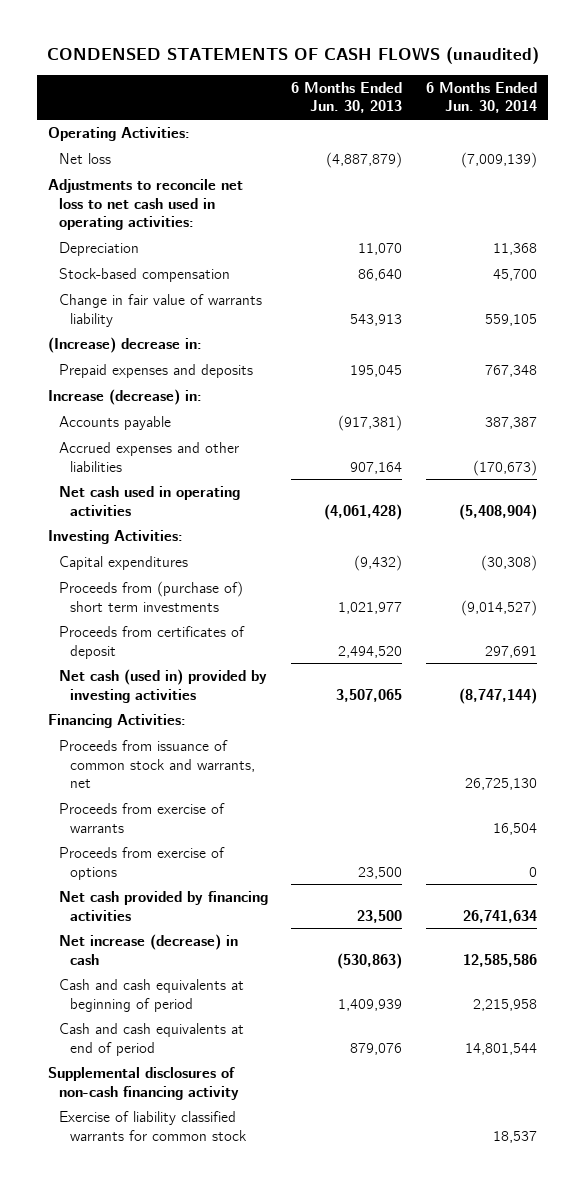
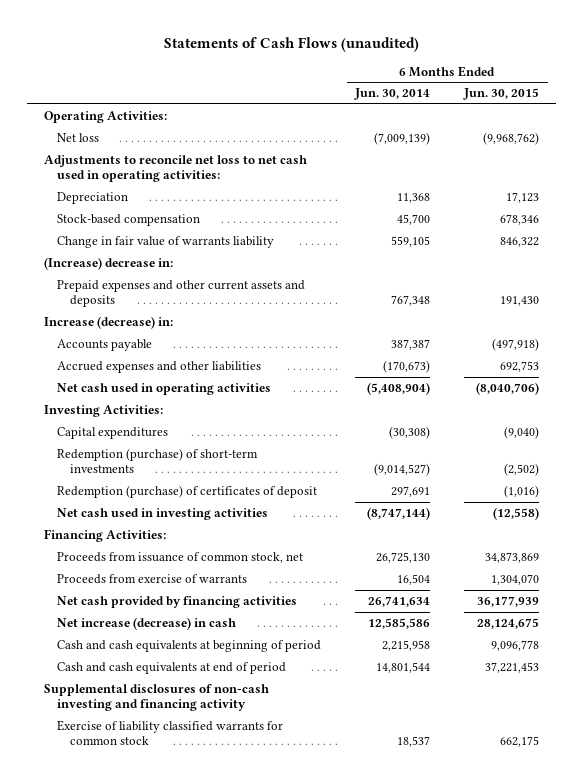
- CONDENSED STATEMENTS OF CASH FLOWS (unaudited)
+ Statements of Cash Flows (unaudited)
- | 6 Months Ended Jun. 30, 2013 | 6 Months Ended Jun. 30, 2014
+ | 6 Months Ended Jun. 30, 2014 | 6 Months Ended Jun. 30, 2015
- Prepaid expenses and deposits | 195,045 | 767,348
+ Prepaid expenses and other current assets and deposits | 767,348 | 191,430
- Proceeds from (purchase of) short term investments | 1,021,977 | (9,014,527)
- Proceeds from certificates of deposit | 2,494,520 | 297,691
- Net cash (used in) provided by investing activities | 3,507,065 | (8,747,144)
+ Redemption (purchase) of short-term investments | (9,014,527) | (2,502)
+ Redemption (purchase) of certificates of deposit | 297,691 | (1,016)
+ Net cash used in investing activities | (8,747,144) | (12,558)
- Proceeds from issuance of common stock and warrants, net | | 26,725,130
+ Proceeds from issuance of common stock, net | 26,725,130 | 34,873,869
- Proceeds from exercise of options | 23,500 | 0
- Supplemental disclosures of non-cash financing activity
+ Supplemental disclosures of non-cash investing and financing activity

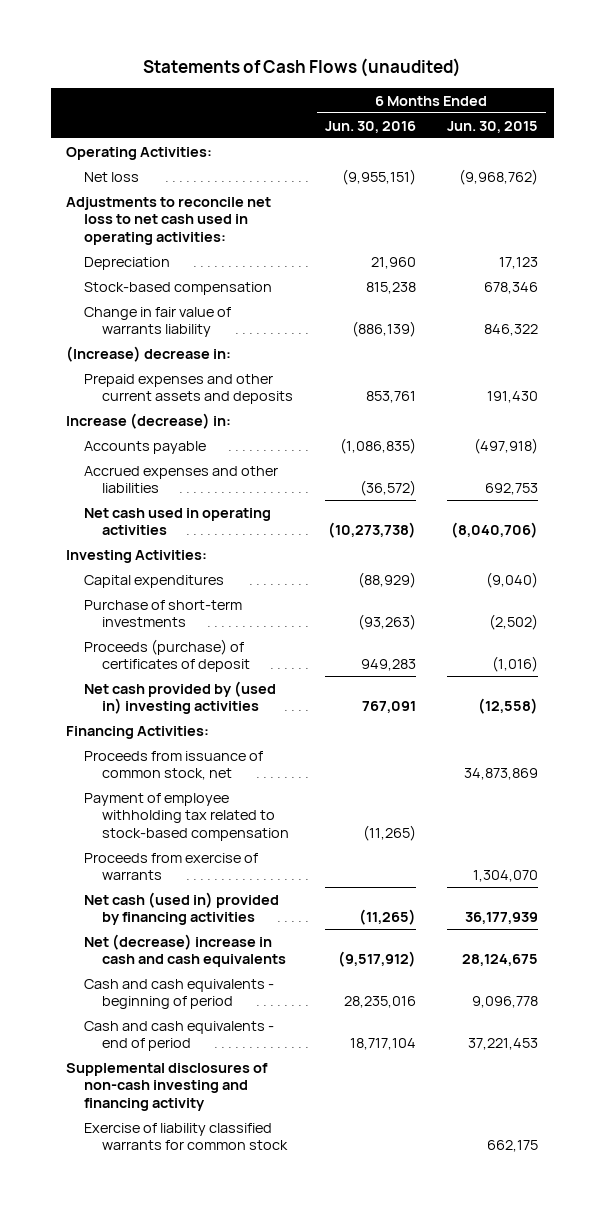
- | 6 Months Ended Jun. 30, 2014 | 6 Months Ended Jun. 30, 2015
+ | 6 Months Ended Jun. 30, 2016 | 6 Months Ended Jun. 30, 2015
- Redemption (purchase) of short-term investments | (9,014,527) | (2,502)
- Redemption (purchase) of certificates of deposit | 297,691 | (1,016)
- Net cash used in investing activities | (8,747,144) | (12,558)
+ Purchase of short-term investments | (93,263) | (2,502)
+ Proceeds (purchase) of certificates of deposit | 949,283 | (1,016)
+ Net cash provided by (used in) investing activities | 767,091 | (12,558)
+ Payment of employee withholding tax related to stock-based compensation | (11,265) |
- Net cash provided by financing activities | 26,741,634 | 36,177,939
- Net increase (decrease) in cash | 12,585,586 | 28,124,675
- Cash and cash equivalents at beginning of period | 2,215,958 | 9,096,778
- Cash and cash equivalents at end of period | 14,801,544 | 37,221,453
+ Net cash (used in) provided by financing activities | (11,265) | 36,177,939
+ Net (decrease) increase in cash and cash equivalents | (9,517,912) | 28,124,675
+ Cash and cash equivalents - beginning of period | 28,235,016 | 9,096,778
+ Cash and cash equivalents - end of period | 18,717,104 | 37,221,453

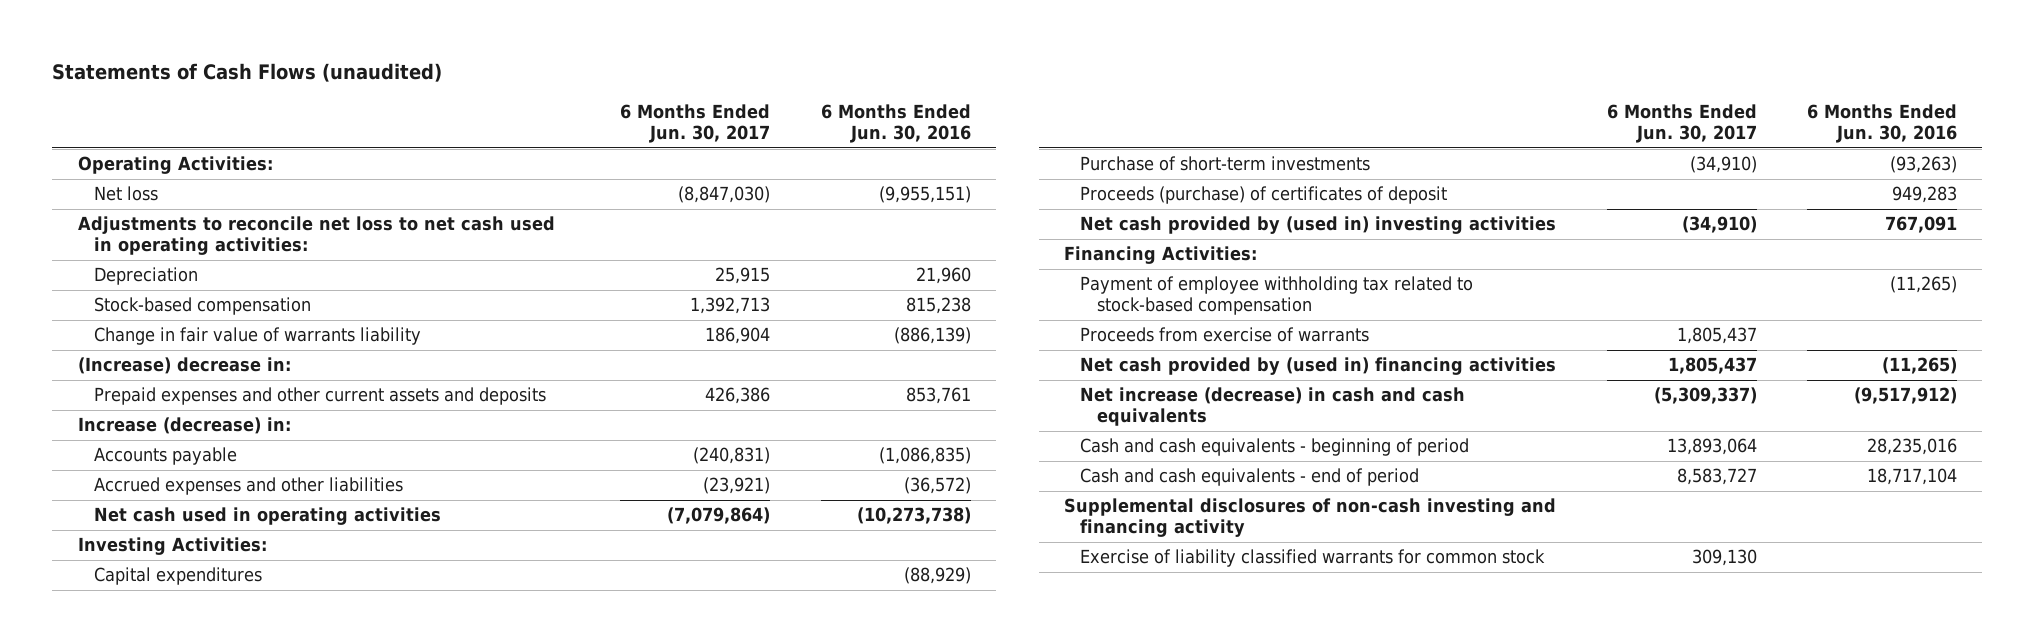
- | 6 Months Ended Jun. 30, 2016 | 6 Months Ended Jun. 30, 2015
+ | 6 Months Ended Jun. 30, 2017 | 6 Months Ended Jun. 30, 2016
- Proceeds from issuance of common stock, net | | 34,873,869
- Net cash (used in) provided by financing activities | (11,265) | 36,177,939
- Net (decrease) increase in cash and cash equivalents | (9,517,912) | 28,124,675
+ Net cash provided by (used in) financing activities | 1,805,437 | (11,265)
+ Net increase (decrease) in cash and cash equivalents | (5,309,337) | (9,517,912)

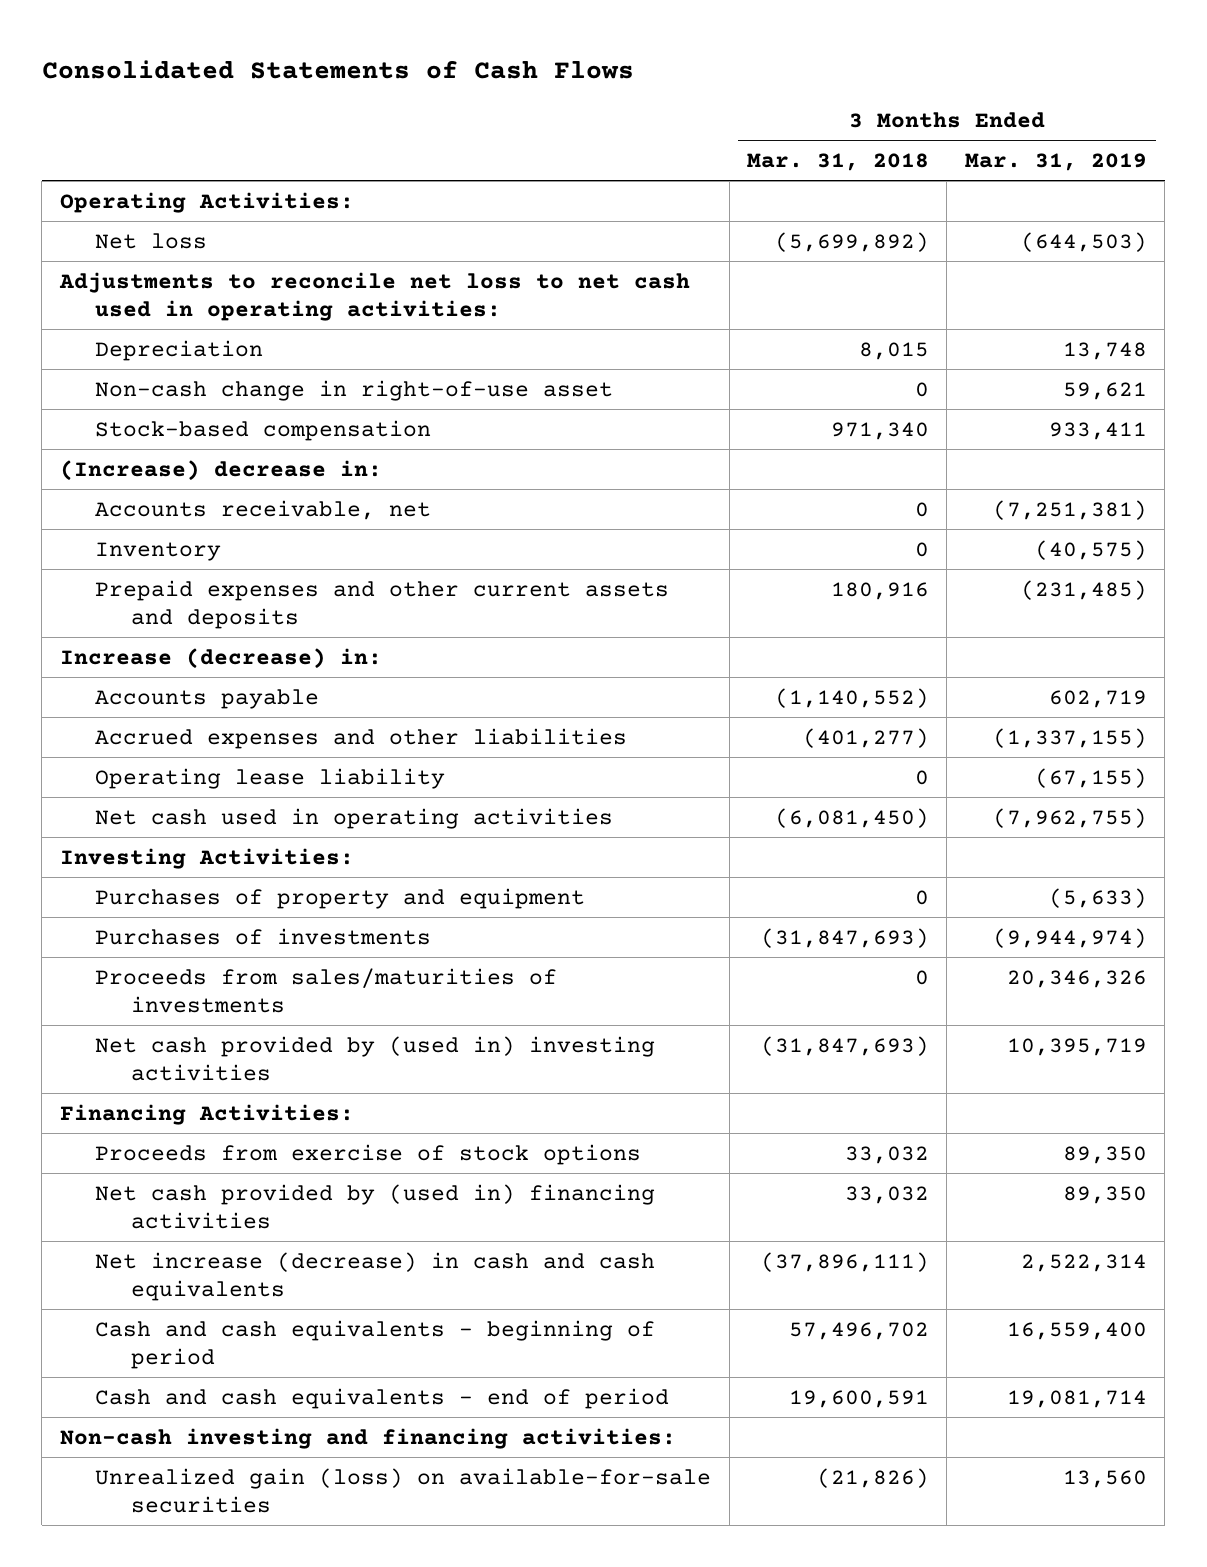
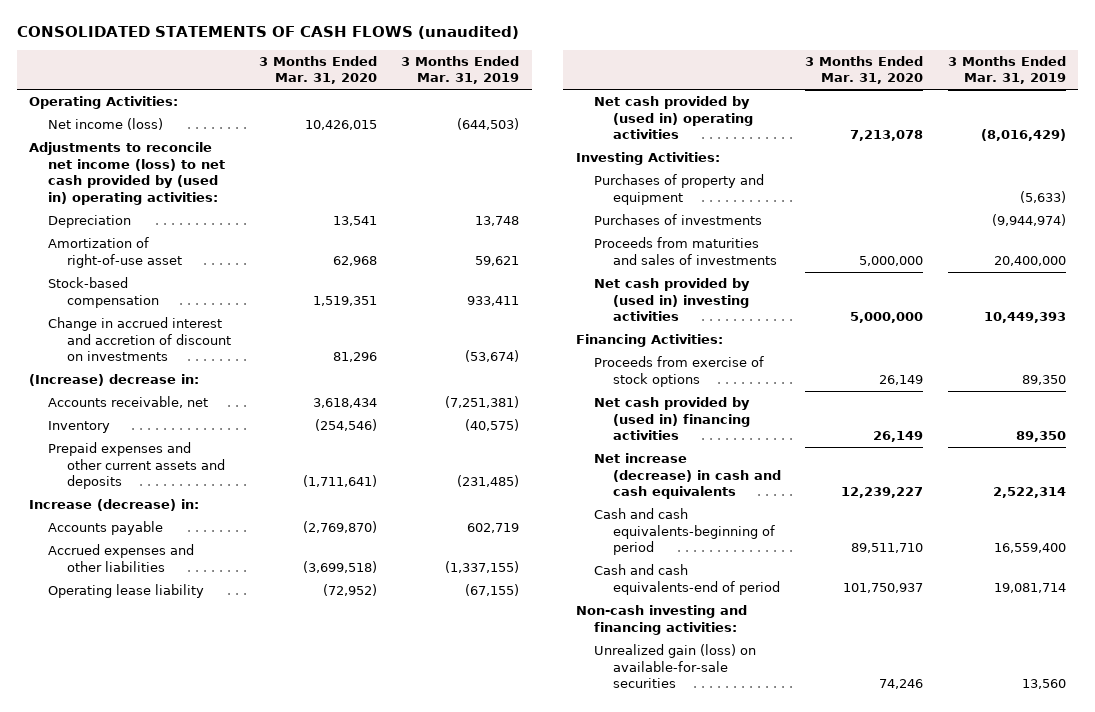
- Consolidated Statements of Cash Flows
+ CONSOLIDATED STATEMENTS OF CASH FLOWS (unaudited)
- | 3 Months Ended Mar. 31, 2018 | 3 Months Ended Mar. 31, 2019
+ | 3 Months Ended Mar. 31, 2020 | 3 Months Ended Mar. 31, 2019
- Net loss | (5,699,892) | (644,503)
- Adjustments to reconcile net loss to net cash used in operating activities:
+ Net income (loss) | 10,426,015 | (644,503)
+ Adjustments to reconcile net income (loss) to net cash provided by (used in) operating activities:
- Non-cash change in right-of-use asset | 0 | 59,621
+ Amortization of right-of-use asset | 62,968 | 59,621
+ Change in accrued interest and accretion of discount on investments | 81,296 | (53,674)
- Net cash used in operating activities | (6,081,450) | (7,962,755)
+ Net cash provided by (used in) operating activities | 7,213,078 | (8,016,429)
- Proceeds from sales/maturities of investments | 0 | 20,346,326
- Net cash provided by (used in) investing activities | (31,847,693) | 10,395,719
+ Proceeds from maturities and sales of investments | 5,000,000 | 20,400,000
+ Net cash provided by (used in) investing activities | 5,000,000 | 10,449,393
- Cash and cash equivalents - beginning of period | 57,496,702 | 16,559,400
- Cash and cash equivalents - end of period | 19,600,591 | 19,081,714
+ Cash and cash equivalents-beginning of period | 89,511,710 | 16,559,400
+ Cash and cash equivalents-end of period | 101,750,937 | 19,081,714

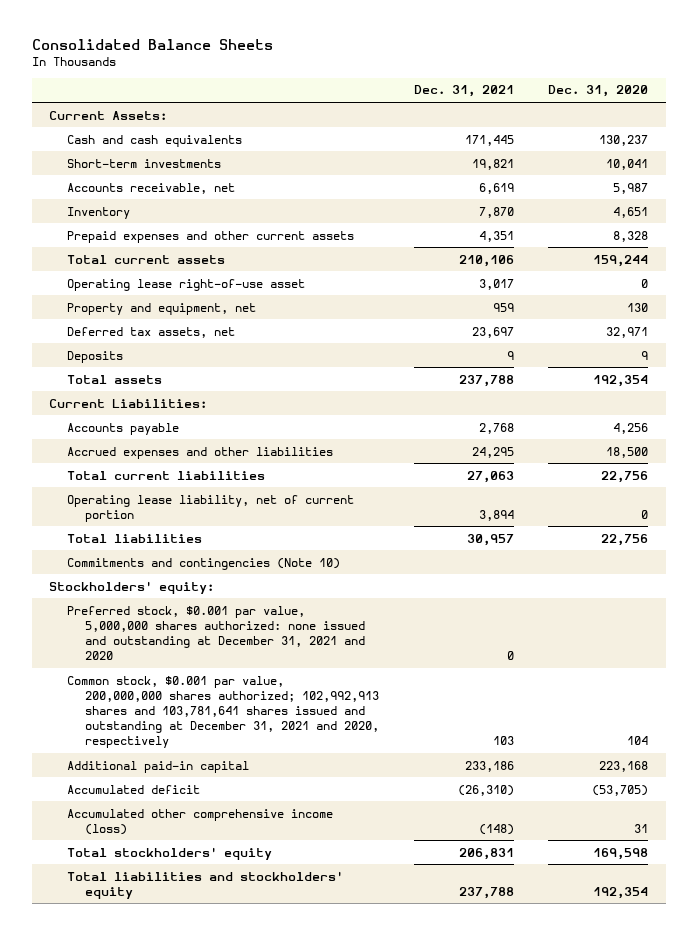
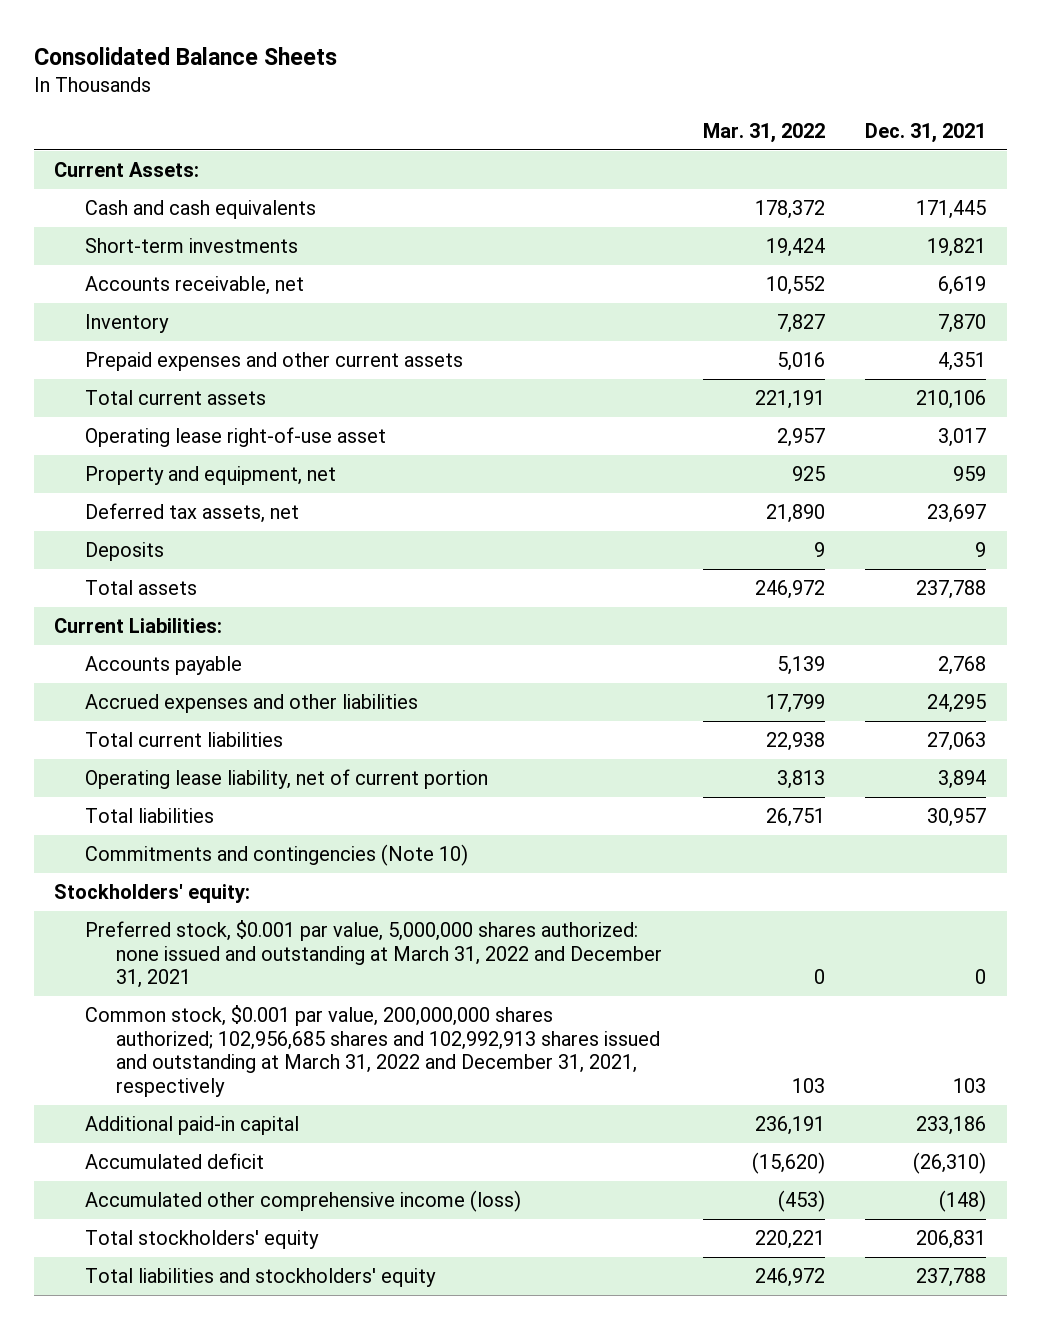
- | Dec. 31, 2021 | Dec. 31, 2020
+ | Mar. 31, 2022 | Dec. 31, 2021
- Preferred stock, $0.001 par value, 5,000,000 shares authorized: none issued and outstanding at December 31, 2021 and 2020 | 0 |
- Common stock, $0.001 par value, 200,000,000 shares authorized; 102,992,913 shares and 103,781,641 shares issued and outstanding at December 31, 2021 and 2020, respectively | 103 | 104
+ Preferred stock, $0.001 par value, 5,000,000 shares authorized: none issued and outstanding at March 31, 2022 and December 31, 2021 | 0 | 0
+ Common stock, $0.001 par value, 200,000,000 shares authorized; 102,956,685 shares and 102,992,913 shares issued and outstanding at March 31, 2022 and December 31, 2021, respectively | 103 | 103

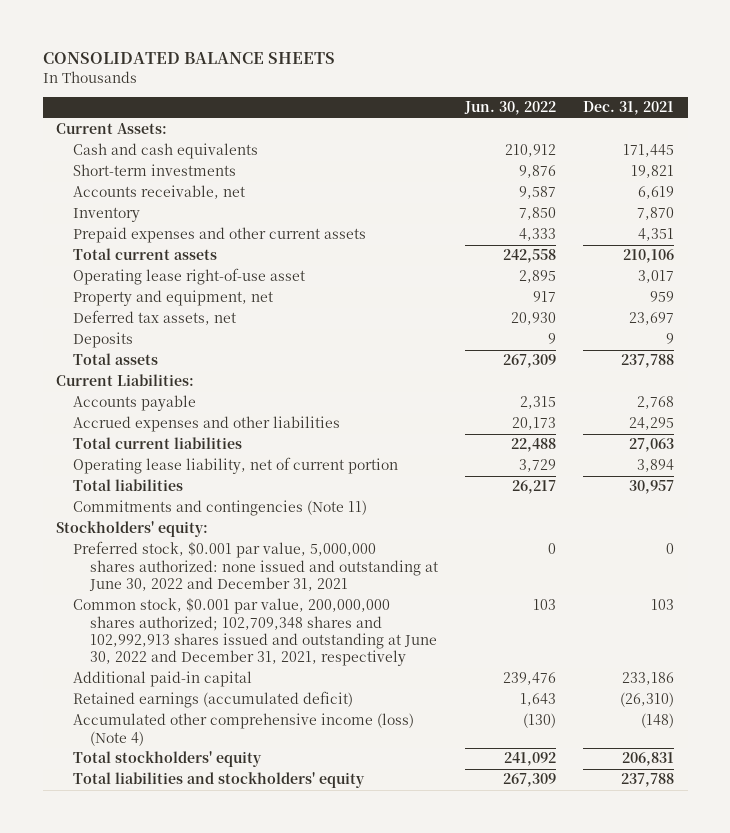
- Consolidated Balance Sheets
+ CONSOLIDATED BALANCE SHEETS
- | Mar. 31, 2022 | Dec. 31, 2021
+ | Jun. 30, 2022 | Dec. 31, 2021
- Commitments and contingencies (Note 10)
+ Commitments and contingencies (Note 11)
- Preferred stock, $0.001 par value, 5,000,000 shares authorized: none issued and outstanding at March 31, 2022 and December 31, 2021 | 0 | 0
- Common stock, $0.001 par value, 200,000,000 shares authorized; 102,956,685 shares and 102,992,913 shares issued and outstanding at March 31, 2022 and December 31, 2021, respectively | 103 | 103
+ Preferred stock, $0.001 par value, 5,000,000 shares authorized: none issued and outstanding at June 30, 2022 and December 31, 2021 | 0 | 0
+ Common stock, $0.001 par value, 200,000,000 shares authorized; 102,709,348 shares and 102,992,913 shares issued and outstanding at June 30, 2022 and December 31, 2021, respectively | 103 | 103
- Accumulated deficit | (15,620) | (26,310)
- Accumulated other comprehensive income (loss) | (453) | (148)
+ Retained earnings (accumulated deficit) | 1,643 | (26,310)
+ Accumulated other comprehensive income (loss) (Note 4) | (130) | (148)

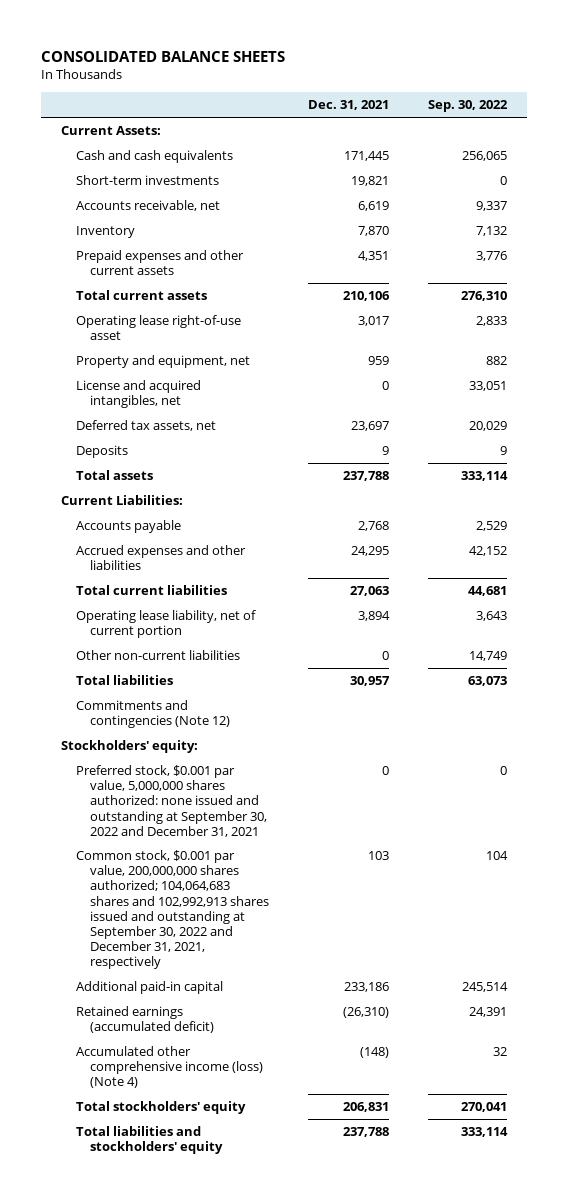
- | Jun. 30, 2022 | Dec. 31, 2021
+ | Dec. 31, 2021 | Sep. 30, 2022
+ License and acquired intangibles, net | 0 | 33,051
+ Other non-current liabilities | 0 | 14,749
- Commitments and contingencies (Note 11)
+ Commitments and contingencies (Note 12)
- Preferred stock, $0.001 par value, 5,000,000 shares authorized: none issued and outstanding at June 30, 2022 and December 31, 2021 | 0 | 0
- Common stock, $0.001 par value, 200,000,000 shares authorized; 102,709,348 shares and 102,992,913 shares issued and outstanding at June 30, 2022 and December 31, 2021, respectively | 103 | 103
+ Preferred stock, $0.001 par value, 5,000,000 shares authorized: none issued and outstanding at September 30, 2022 and December 31, 2021 | 0 | 0
+ Common stock, $0.001 par value, 200,000,000 shares authorized; 104,064,683 shares and 102,992,913 shares issued and outstanding at September 30, 2022 and December 31, 2021, respectively | 103 | 104

